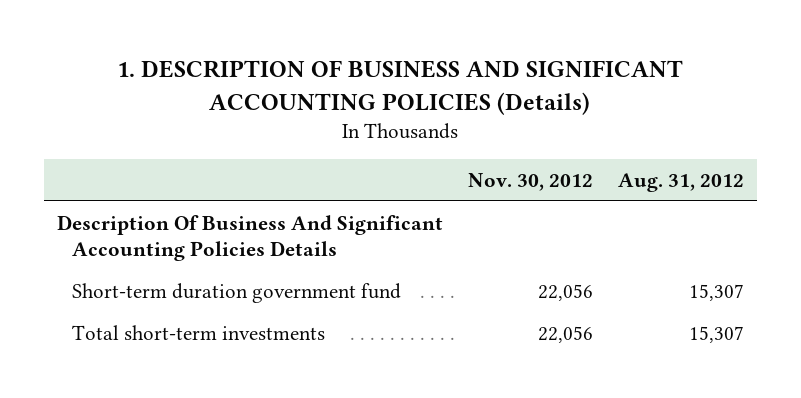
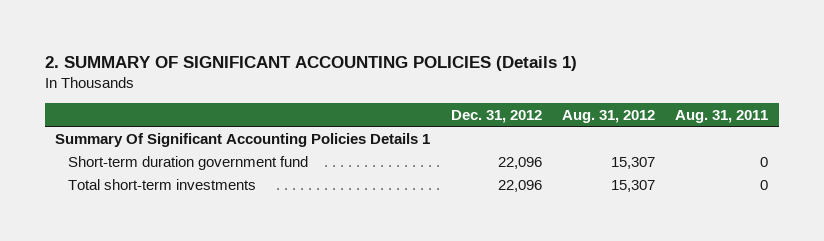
- 1. DESCRIPTION OF BUSINESS AND SIGNIFICANT ACCOUNTING POLICIES (Details)
+ 2. SUMMARY OF SIGNIFICANT ACCOUNTING POLICIES (Details 1)
- | Nov. 30, 2012 | Aug. 31, 2012
+ | Dec. 31, 2012 | Aug. 31, 2012 | Aug. 31, 2011
- Description Of Business And Significant Accounting Policies Details
+ Summary Of Significant Accounting Policies Details 1

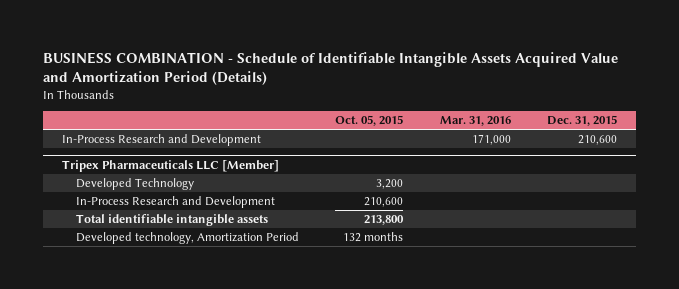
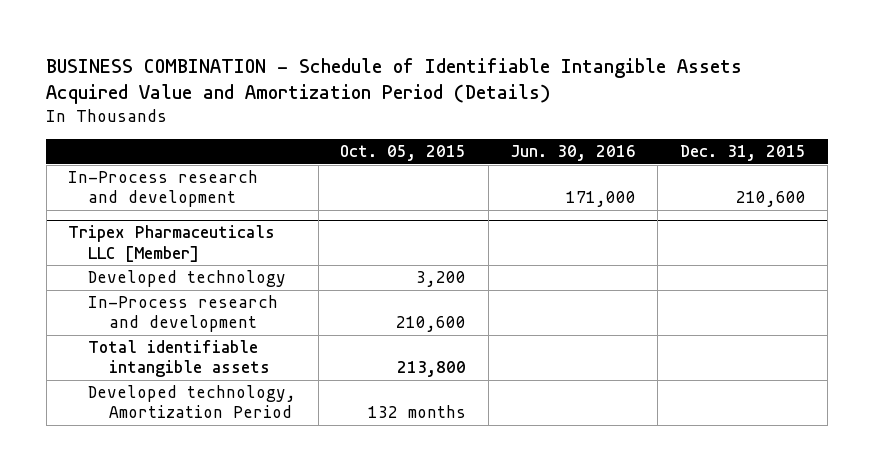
- | Oct. 05, 2015 | Mar. 31, 2016 | Dec. 31, 2015
+ | Oct. 05, 2015 | Jun. 30, 2016 | Dec. 31, 2015
- In-Process Research and Development | | 171,000 | 210,600
+ In-Process research and development | | 171,000 | 210,600
@ Tripex Pharmaceuticals LLC [Member]
- Developed Technology | 3,200 | |
- In-Process Research and Development | 210,600 | |
+ Developed technology | 3,200 | |
+ In-Process research and development | 210,600 | |

